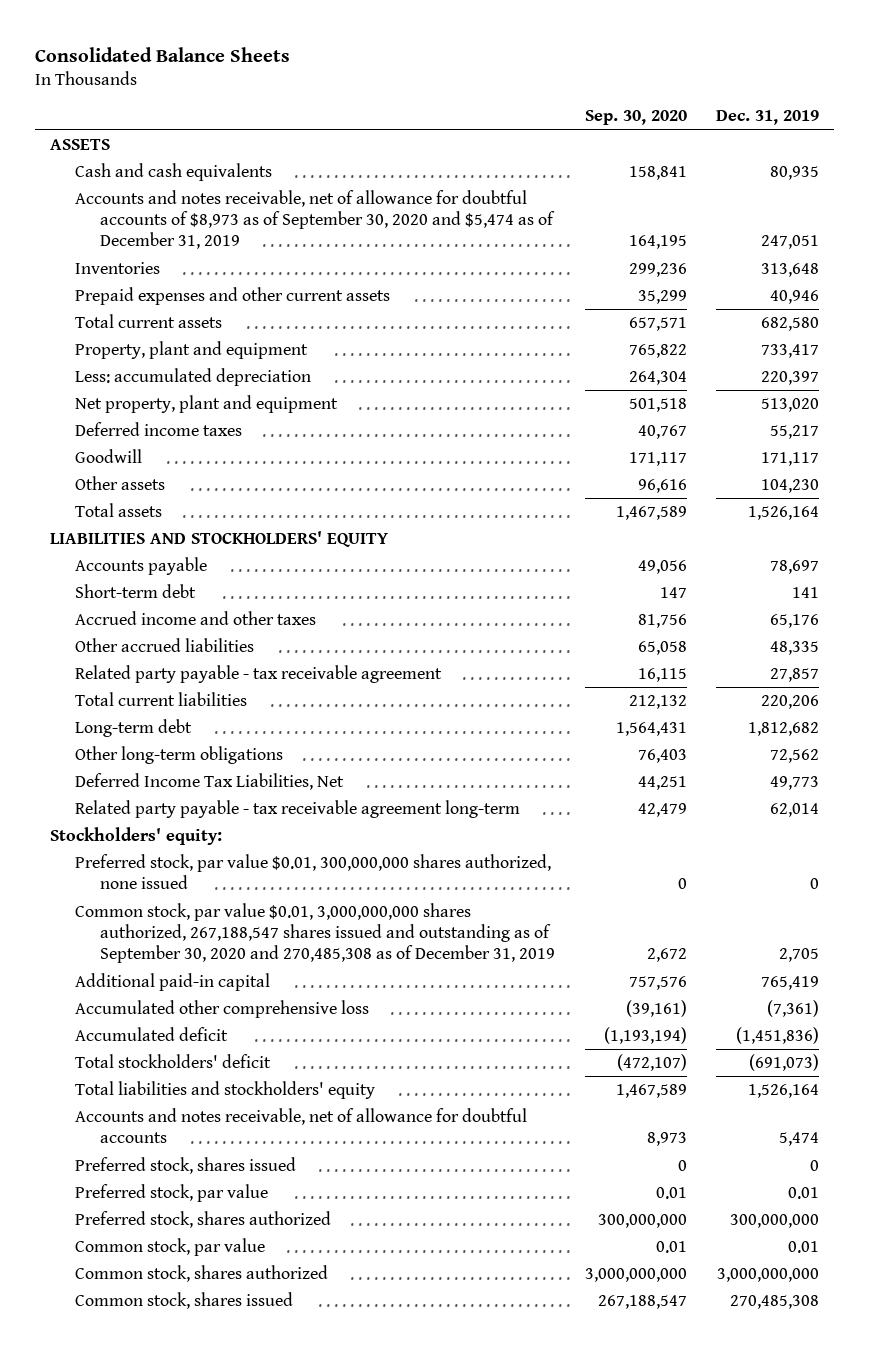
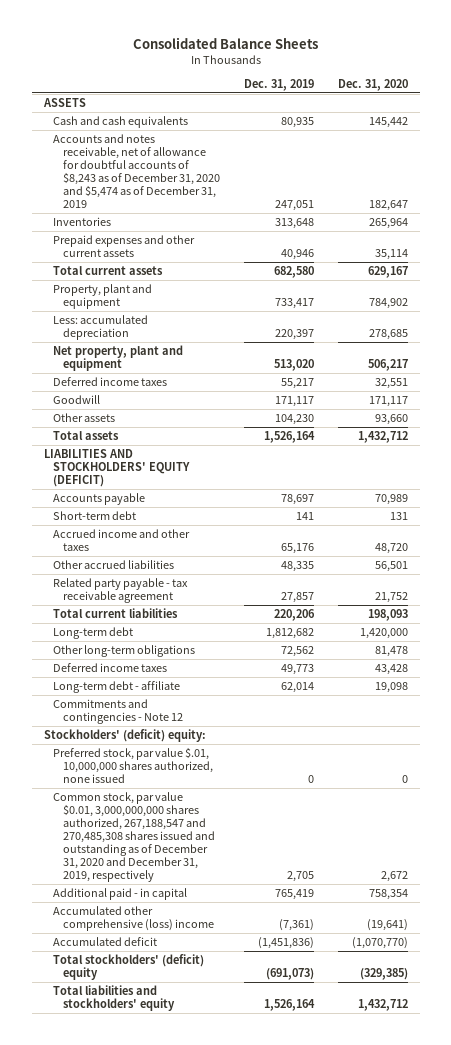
- | Sep. 30, 2020 | Dec. 31, 2019
+ | Dec. 31, 2019 | Dec. 31, 2020
- Accounts and notes receivable, net of allowance for doubtful accounts of $8,973 as of September 30, 2020 and $5,474 as of December 31, 2019 | 164,195 | 247,051
+ Accounts and notes receivable, net of allowance for doubtful accounts of $8,243 as of December 31, 2020 and $5,474 as of December 31, 2019 | 247,051 | 182,647
- LIABILITIES AND STOCKHOLDERS' EQUITY
+ LIABILITIES AND STOCKHOLDERS' EQUITY (DEFICIT)
- Deferred Income Tax Liabilities, Net | 44,251 | 49,773
- Related party payable - tax receivable agreement long-term | 42,479 | 62,014
- Stockholders' equity:
- Preferred stock, par value $0.01, 300,000,000 shares authorized, none issued | 0 | 0
- Common stock, par value $0.01, 3,000,000,000 shares authorized, 267,188,547 shares issued and outstanding as of September 30, 2020 and 270,485,308 as of December 31, 2019 | 2,672 | 2,705
- Additional paid-in capital | 757,576 | 765,419
- Accumulated other comprehensive loss | (39,161) | (7,361)
+ Deferred income taxes | 49,773 | 43,428
+ Long-term debt - affiliate | 62,014 | 19,098
+ Commitments and contingencies - Note 12
+ Stockholders' (deficit) equity:
+ Preferred stock, par value $.01, 10,000,000 shares authorized, none issued | 0 | 0
+ Common stock, par value $0.01, 3,000,000,000 shares authorized, 267,188,547 and 270,485,308 shares issued and outstanding as of December 31, 2020 and December 31, 2019, respectively | 2,705 | 2,672
+ Additional paid - in capital | 765,419 | 758,354
+ Accumulated other comprehensive (loss) income | (7,361) | (19,641)
- Total stockholders' deficit | (472,107) | (691,073)
+ Total stockholders' (deficit) equity | (691,073) | (329,385)
- Accounts and notes receivable, net of allowance for doubtful accounts | 8,973 | 5,474
- Preferred stock, shares issued | 0 | 0
- Preferred stock, par value | 0.01 | 0.01
- Preferred stock, shares authorized | 300,000,000 | 300,000,000
- Common stock, par value | 0.01 | 0.01
- Common stock, shares authorized | 3,000,000,000 | 3,000,000,000
- Common stock, shares issued | 267,188,547 | 270,485,308

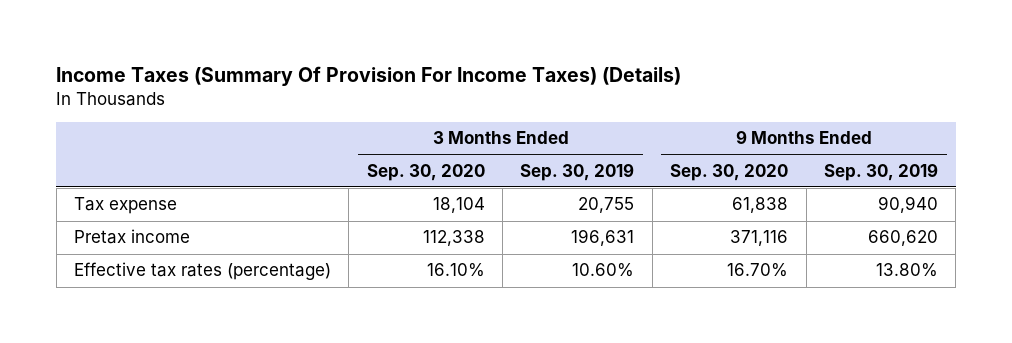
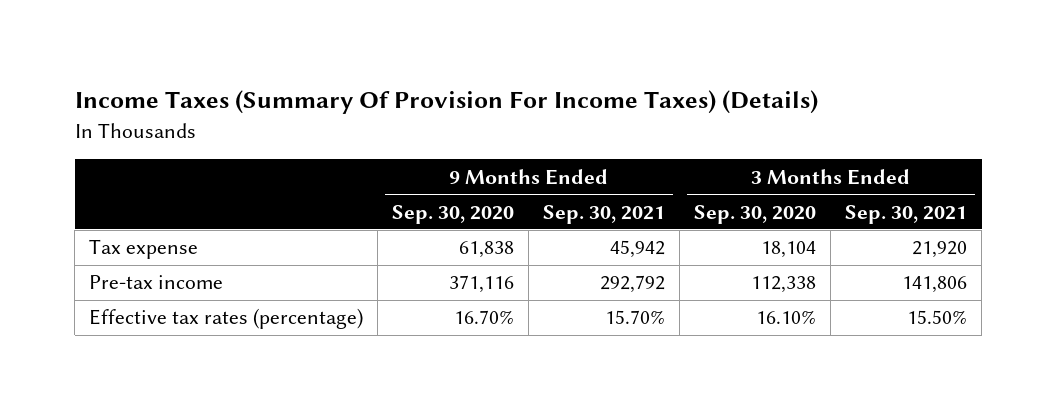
- | 3 Months Ended Sep. 30, 2020 | 3 Months Ended Sep. 30, 2019 | 9 Months Ended Sep. 30, 2020 | 9 Months Ended Sep. 30, 2019
+ | 9 Months Ended Sep. 30, 2020 | 9 Months Ended Sep. 30, 2021 | 3 Months Ended Sep. 30, 2020 | 3 Months Ended Sep. 30, 2021
- Pretax income | 112,338 | 196,631 | 371,116 | 660,620
+ Pre-tax income | 371,116 | 292,792 | 112,338 | 141,806

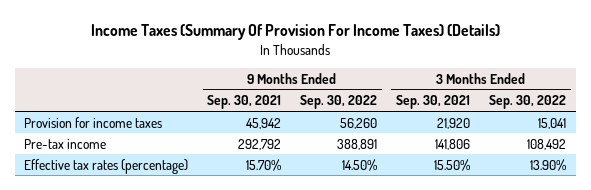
- | 9 Months Ended Sep. 30, 2020 | 9 Months Ended Sep. 30, 2021 | 3 Months Ended Sep. 30, 2020 | 3 Months Ended Sep. 30, 2021
+ | 9 Months Ended Sep. 30, 2021 | 9 Months Ended Sep. 30, 2022 | 3 Months Ended Sep. 30, 2021 | 3 Months Ended Sep. 30, 2022
- Tax expense | 61,838 | 45,942 | 18,104 | 21,920
+ Provision for income taxes | 45,942 | 56,260 | 21,920 | 15,041

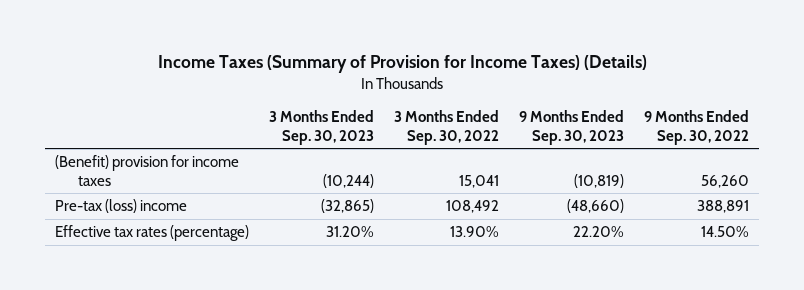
- Income Taxes (Summary Of Provision For Income Taxes) (Details)
+ Income Taxes (Summary of Provision for Income Taxes) (Details)
- | 9 Months Ended Sep. 30, 2021 | 9 Months Ended Sep. 30, 2022 | 3 Months Ended Sep. 30, 2021 | 3 Months Ended Sep. 30, 2022
+ | 3 Months Ended Sep. 30, 2023 | 3 Months Ended Sep. 30, 2022 | 9 Months Ended Sep. 30, 2023 | 9 Months Ended Sep. 30, 2022
- Provision for income taxes | 45,942 | 56,260 | 21,920 | 15,041
- Pre-tax income | 292,792 | 388,891 | 141,806 | 108,492
+ (Benefit) provision for income taxes | (10,244) | 15,041 | (10,819) | 56,260
+ Pre-tax (loss) income | (32,865) | 108,492 | (48,660) | 388,891

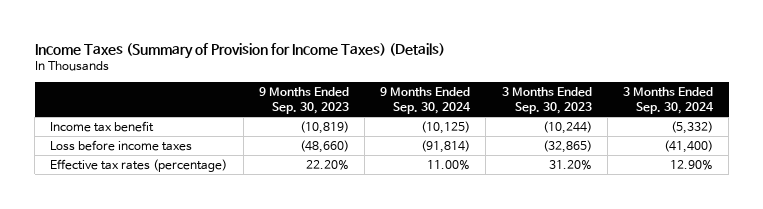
- | 3 Months Ended Sep. 30, 2023 | 3 Months Ended Sep. 30, 2022 | 9 Months Ended Sep. 30, 2023 | 9 Months Ended Sep. 30, 2022
+ | 9 Months Ended Sep. 30, 2023 | 9 Months Ended Sep. 30, 2024 | 3 Months Ended Sep. 30, 2023 | 3 Months Ended Sep. 30, 2024
- (Benefit) provision for income taxes | (10,244) | 15,041 | (10,819) | 56,260
- Pre-tax (loss) income | (32,865) | 108,492 | (48,660) | 388,891
+ Income tax benefit | (10,819) | (10,125) | (10,244) | (5,332)
+ Loss before income taxes | (48,660) | (91,814) | (32,865) | (41,400)

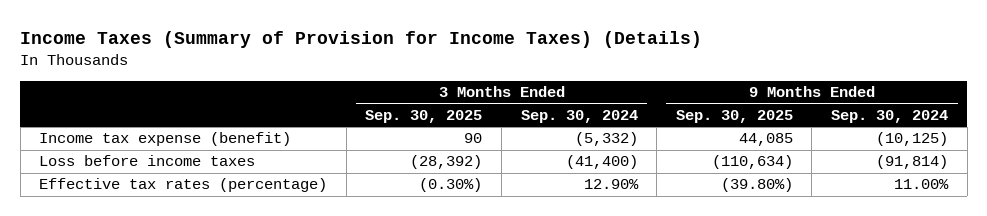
- | 9 Months Ended Sep. 30, 2023 | 9 Months Ended Sep. 30, 2024 | 3 Months Ended Sep. 30, 2023 | 3 Months Ended Sep. 30, 2024
+ | 3 Months Ended Sep. 30, 2025 | 3 Months Ended Sep. 30, 2024 | 9 Months Ended Sep. 30, 2025 | 9 Months Ended Sep. 30, 2024
- Income tax benefit | (10,819) | (10,125) | (10,244) | (5,332)
+ Income tax expense (benefit) | 90 | (5,332) | 44,085 | (10,125)

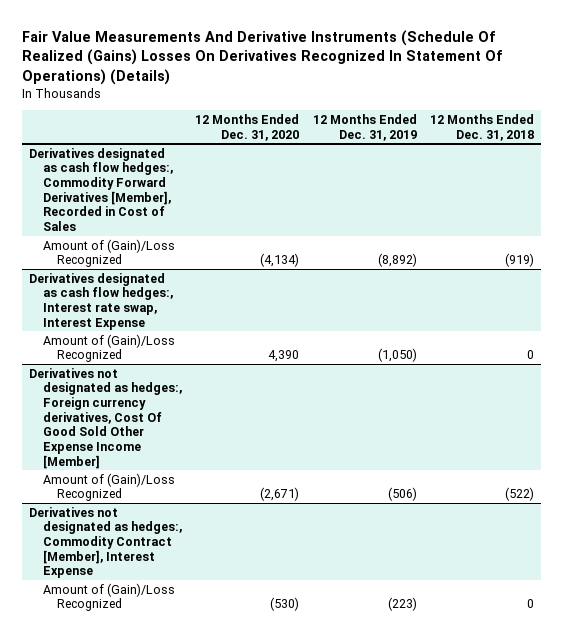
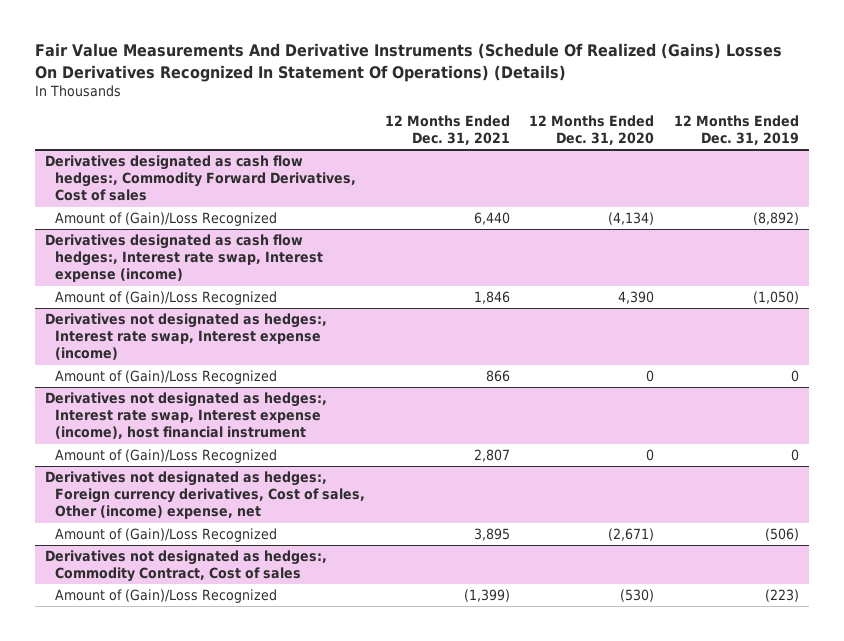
- | 12 Months Ended Dec. 31, 2020 | 12 Months Ended Dec. 31, 2019 | 12 Months Ended Dec. 31, 2018
+ | 12 Months Ended Dec. 31, 2021 | 12 Months Ended Dec. 31, 2020 | 12 Months Ended Dec. 31, 2019
- Derivatives designated as cash flow hedges:, Commodity Forward Derivatives [Member], Recorded in Cost of Sales
+ Derivatives designated as cash flow hedges:, Commodity Forward Derivatives, Cost of sales
- Derivatives designated as cash flow hedges:, Interest rate swap, Interest Expense
+ Derivatives designated as cash flow hedges:, Interest rate swap, Interest expense (income)
- Derivatives not designated as hedges:, Foreign currency derivatives, Cost Of Good Sold Other Expense Income [Member]
+ Derivatives not designated as hedges:, Interest rate swap, Interest expense (income)
+ Amount of (Gain)/Loss Recognized | 866 | 0 | 0
+ Derivatives not designated as hedges:, Interest rate swap, Interest expense (income), host financial instrument
+ Amount of (Gain)/Loss Recognized | 2,807 | 0 | 0
+ Derivatives not designated as hedges:, Foreign currency derivatives, Cost of sales, Other (income) expense, net
- Derivatives not designated as hedges:, Commodity Contract [Member], Interest Expense
+ Derivatives not designated as hedges:, Commodity Contract, Cost of sales

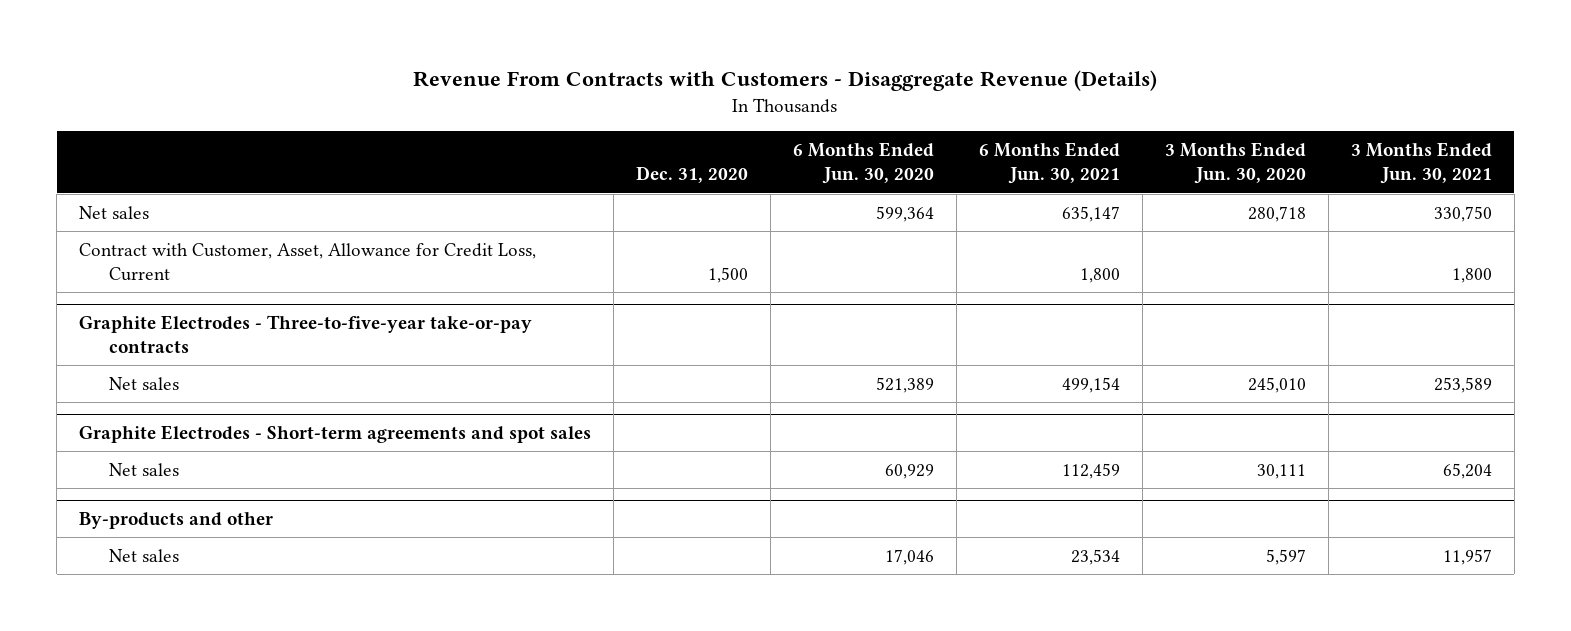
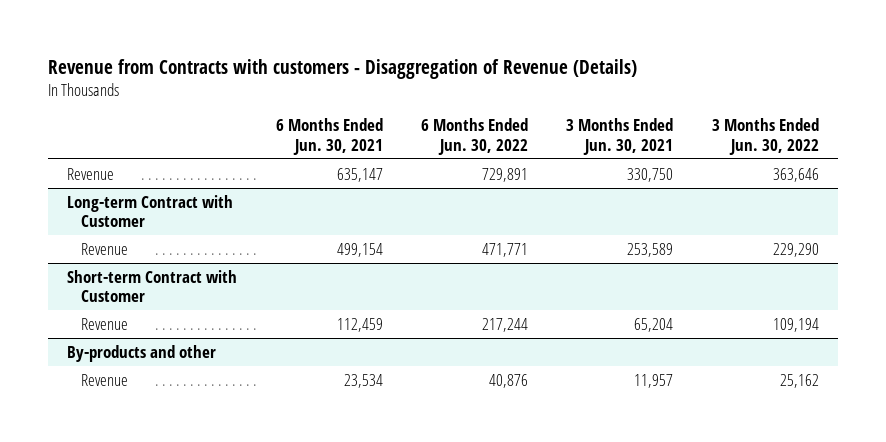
- Revenue From Contracts with Customers - Disaggregate Revenue (Details)
+ Revenue from Contracts with customers - Disaggregation of Revenue (Details)
- | Dec. 31, 2020 | 6 Months Ended Jun. 30, 2020 | 6 Months Ended Jun. 30, 2021 | 3 Months Ended Jun. 30, 2020 | 3 Months Ended Jun. 30, 2021
+ | 6 Months Ended Jun. 30, 2021 | 6 Months Ended Jun. 30, 2022 | 3 Months Ended Jun. 30, 2021 | 3 Months Ended Jun. 30, 2022
- Net sales | | 599,364 | 635,147 | 280,718 | 330,750
- Contract with Customer, Asset, Allowance for Credit Loss, Current | 1,500 | | 1,800 | | 1,800
- Graphite Electrodes - Three-to-five-year take-or-pay contracts
- Net sales | | 521,389 | 499,154 | 245,010 | 253,589
- Graphite Electrodes - Short-term agreements and spot sales
- Net sales | | 60,929 | 112,459 | 30,111 | 65,204
+ Revenue | 635,147 | 729,891 | 330,750 | 363,646
+ Long-term Contract with Customer
+ Revenue | 499,154 | 471,771 | 253,589 | 229,290
+ Short-term Contract with Customer
+ Revenue | 112,459 | 217,244 | 65,204 | 109,194
@ By-products and other
- Net sales | | 17,046 | 23,534 | 5,597 | 11,957
+ Revenue | 23,534 | 40,876 | 11,957 | 25,162

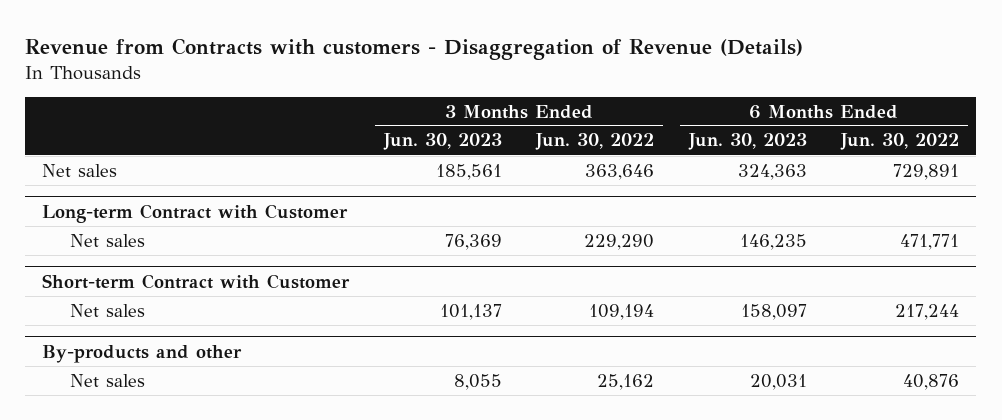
- | 6 Months Ended Jun. 30, 2021 | 6 Months Ended Jun. 30, 2022 | 3 Months Ended Jun. 30, 2021 | 3 Months Ended Jun. 30, 2022
+ | 3 Months Ended Jun. 30, 2023 | 3 Months Ended Jun. 30, 2022 | 6 Months Ended Jun. 30, 2023 | 6 Months Ended Jun. 30, 2022
- Revenue | 635,147 | 729,891 | 330,750 | 363,646
+ Net sales | 185,561 | 363,646 | 324,363 | 729,891
@ Long-term Contract with Customer
- Revenue | 499,154 | 471,771 | 253,589 | 229,290
+ Net sales | 76,369 | 229,290 | 146,235 | 471,771
@ Short-term Contract with Customer
- Revenue | 112,459 | 217,244 | 65,204 | 109,194
+ Net sales | 101,137 | 109,194 | 158,097 | 217,244
@ By-products and other
- Revenue | 23,534 | 40,876 | 11,957 | 25,162
+ Net sales | 8,055 | 25,162 | 20,031 | 40,876

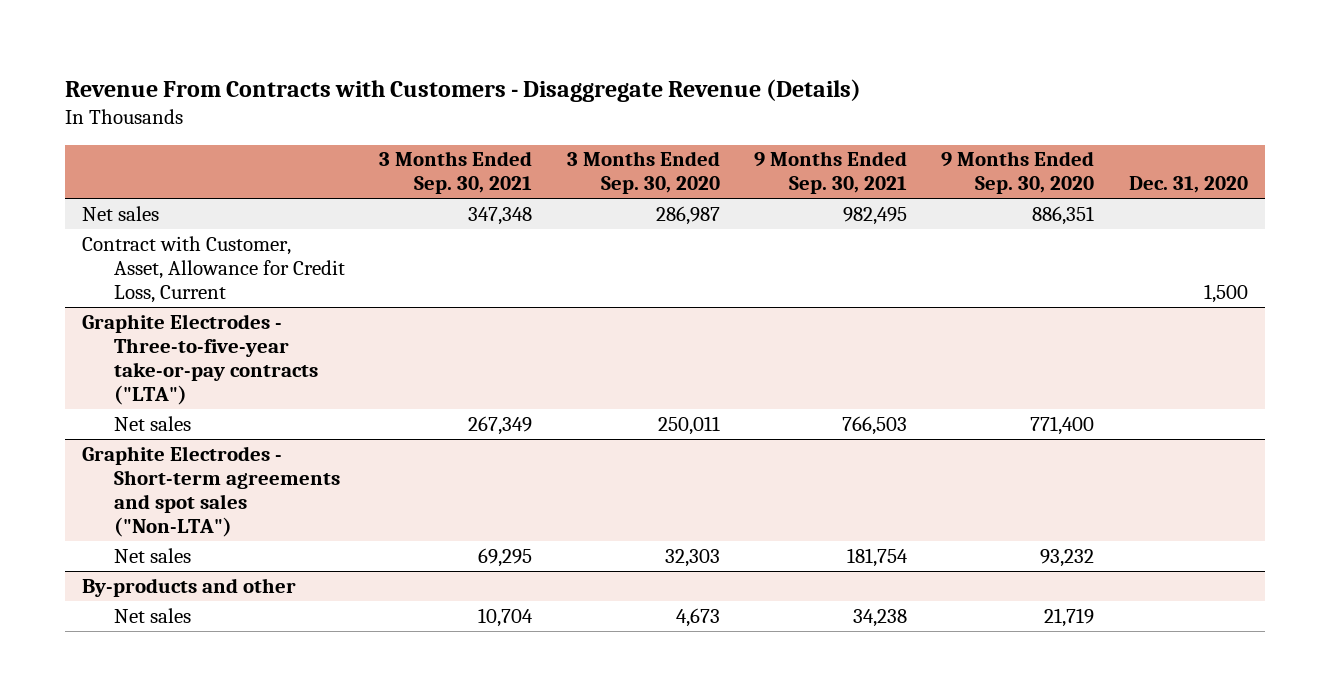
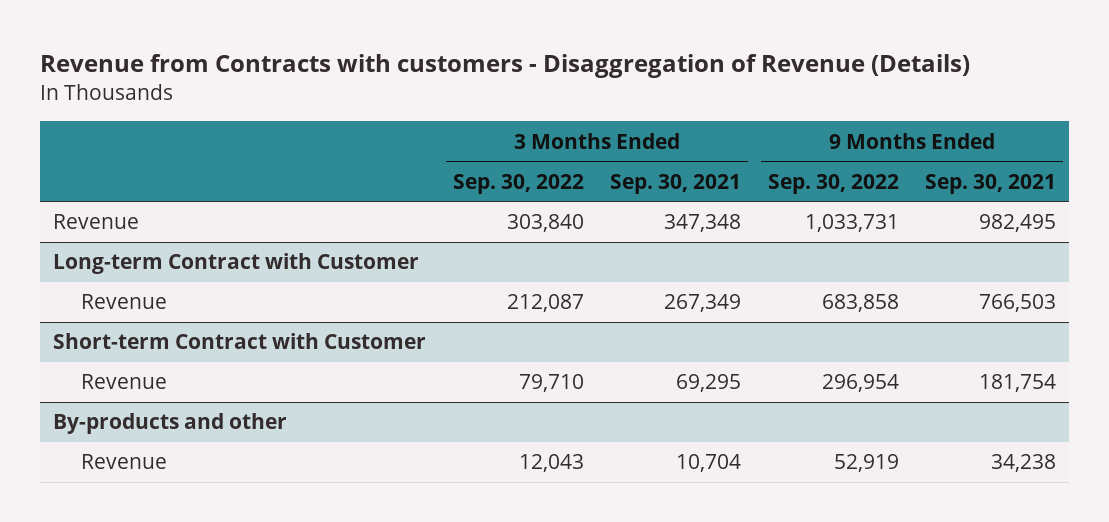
- Revenue From Contracts with Customers - Disaggregate Revenue (Details)
+ Revenue from Contracts with customers - Disaggregation of Revenue (Details)
- | 3 Months Ended Sep. 30, 2021 | 3 Months Ended Sep. 30, 2020 | 9 Months Ended Sep. 30, 2021 | 9 Months Ended Sep. 30, 2020 | Dec. 31, 2020
+ | 3 Months Ended Sep. 30, 2022 | 3 Months Ended Sep. 30, 2021 | 9 Months Ended Sep. 30, 2022 | 9 Months Ended Sep. 30, 2021
- Net sales | 347,348 | 286,987 | 982,495 | 886,351 |
- Contract with Customer, Asset, Allowance for Credit Loss, Current | | | | | 1,500
- Graphite Electrodes - Three-to-five-year take-or-pay contracts ("LTA")
- Net sales | 267,349 | 250,011 | 766,503 | 771,400 |
- Graphite Electrodes - Short-term agreements and spot sales ("Non-LTA")
- Net sales | 69,295 | 32,303 | 181,754 | 93,232 |
+ Revenue | 303,840 | 347,348 | 1,033,731 | 982,495
+ Long-term Contract with Customer
+ Revenue | 212,087 | 267,349 | 683,858 | 766,503
+ Short-term Contract with Customer
+ Revenue | 79,710 | 69,295 | 296,954 | 181,754
@ By-products and other
- Net sales | 10,704 | 4,673 | 34,238 | 21,719 |
+ Revenue | 12,043 | 10,704 | 52,919 | 34,238

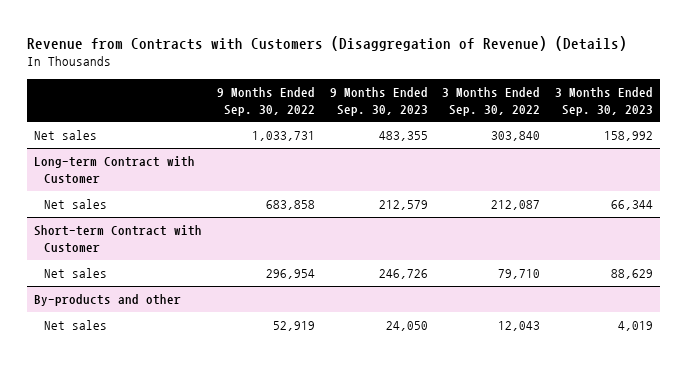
- Revenue from Contracts with customers - Disaggregation of Revenue (Details)
+ Revenue from Contracts with Customers (Disaggregation of Revenue) (Details)
- | 3 Months Ended Sep. 30, 2022 | 3 Months Ended Sep. 30, 2021 | 9 Months Ended Sep. 30, 2022 | 9 Months Ended Sep. 30, 2021
+ | 9 Months Ended Sep. 30, 2022 | 9 Months Ended Sep. 30, 2023 | 3 Months Ended Sep. 30, 2022 | 3 Months Ended Sep. 30, 2023
- Revenue | 303,840 | 347,348 | 1,033,731 | 982,495
+ Net sales | 1,033,731 | 483,355 | 303,840 | 158,992
@ Long-term Contract with Customer
- Revenue | 212,087 | 267,349 | 683,858 | 766,503
+ Net sales | 683,858 | 212,579 | 212,087 | 66,344
@ Short-term Contract with Customer
- Revenue | 79,710 | 69,295 | 296,954 | 181,754
+ Net sales | 296,954 | 246,726 | 79,710 | 88,629
@ By-products and other
- Revenue | 12,043 | 10,704 | 52,919 | 34,238
+ Net sales | 52,919 | 24,050 | 12,043 | 4,019

